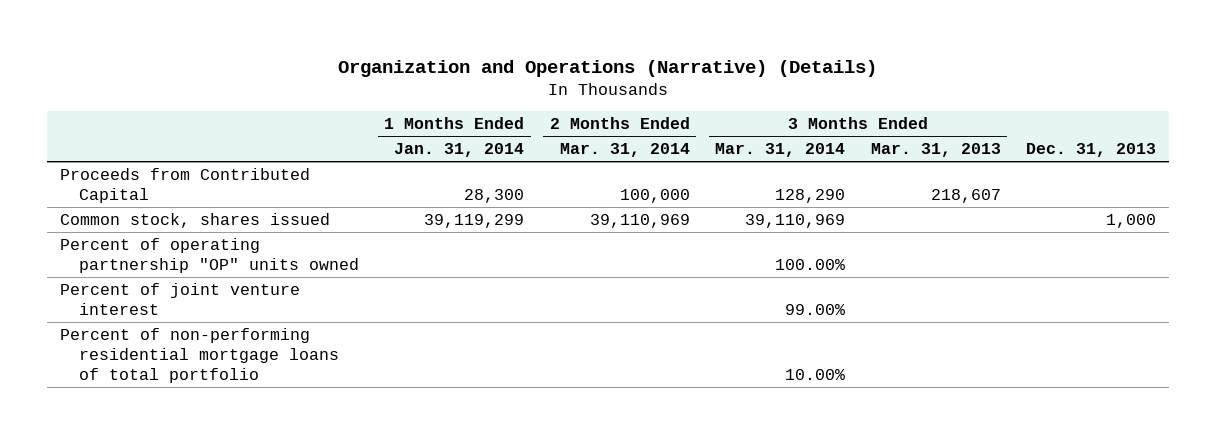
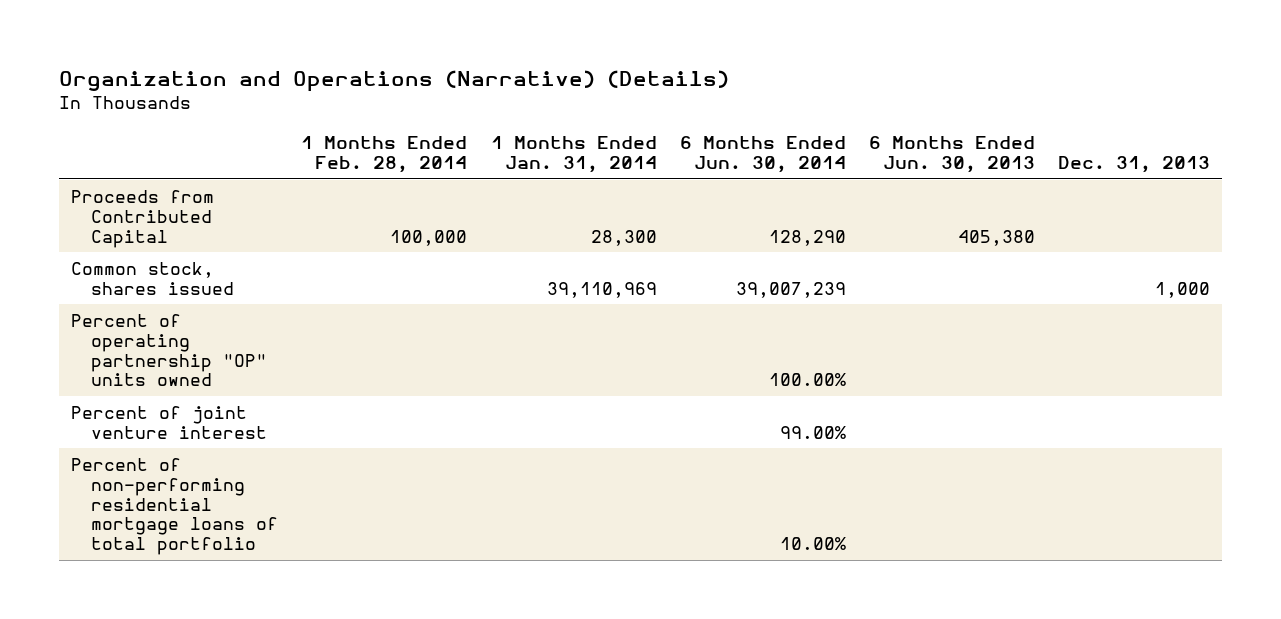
- | 1 Months Ended Jan. 31, 2014 | 2 Months Ended Mar. 31, 2014 | 3 Months Ended Mar. 31, 2014 | 3 Months Ended Mar. 31, 2013 | Dec. 31, 2013
+ | 1 Months Ended Feb. 28, 2014 | 1 Months Ended Jan. 31, 2014 | 6 Months Ended Jun. 30, 2014 | 6 Months Ended Jun. 30, 2013 | Dec. 31, 2013
- Common stock, shares issued | 39,119,299 | 39,110,969 | 39,110,969 | | 1,000
+ Common stock, shares issued | | 39,110,969 | 39,007,239 | | 1,000

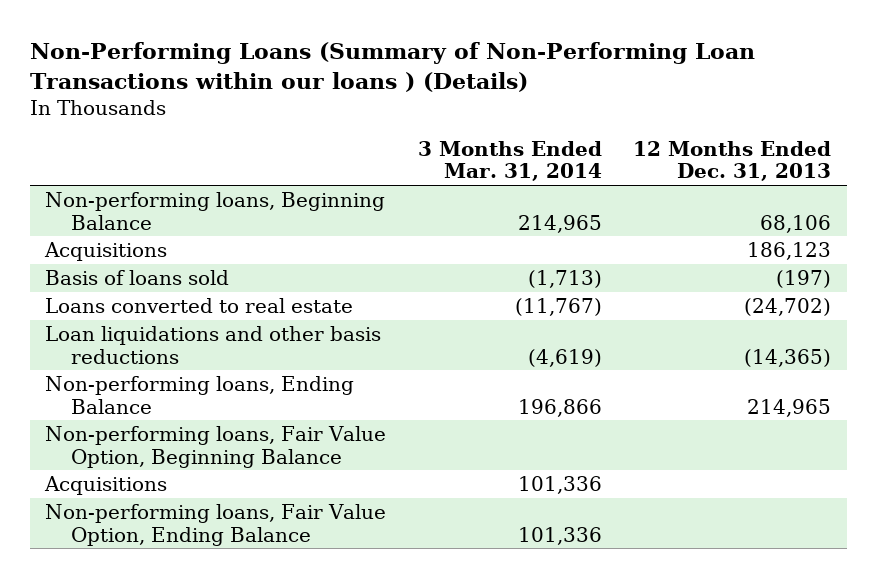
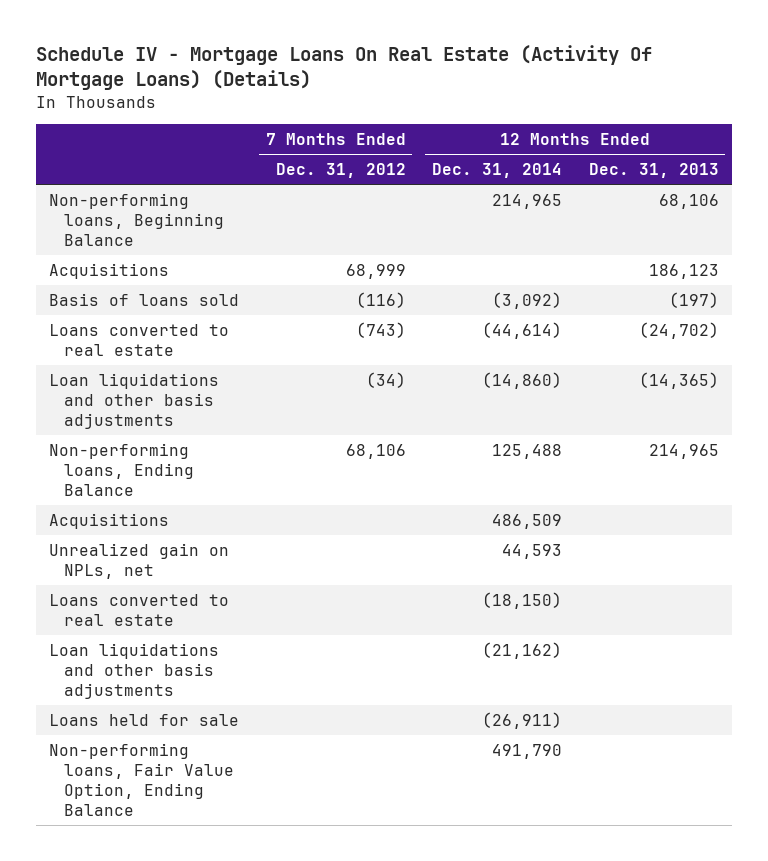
- Non-Performing Loans (Summary of Non-Performing Loan Transactions within our loans ) (Details)
+ Schedule IV - Mortgage Loans On Real Estate (Activity Of Mortgage Loans) (Details)
- | 3 Months Ended Mar. 31, 2014 | 12 Months Ended Dec. 31, 2013
+ | 7 Months Ended Dec. 31, 2012 | 12 Months Ended Dec. 31, 2014 | 12 Months Ended Dec. 31, 2013
- Loan liquidations and other basis reductions | (4,619) | (14,365)
+ Loan liquidations and other basis adjustments | (34) | (14,860) | (14,365)
- Non-performing loans, Fair Value Option, Beginning Balance
+ Unrealized gain on NPLs, net | | 44,593 |
+ Loans converted to real estate | | (18,150) |
+ Loan liquidations and other basis adjustments | | (21,162) |
+ Loans held for sale | | (26,911) |

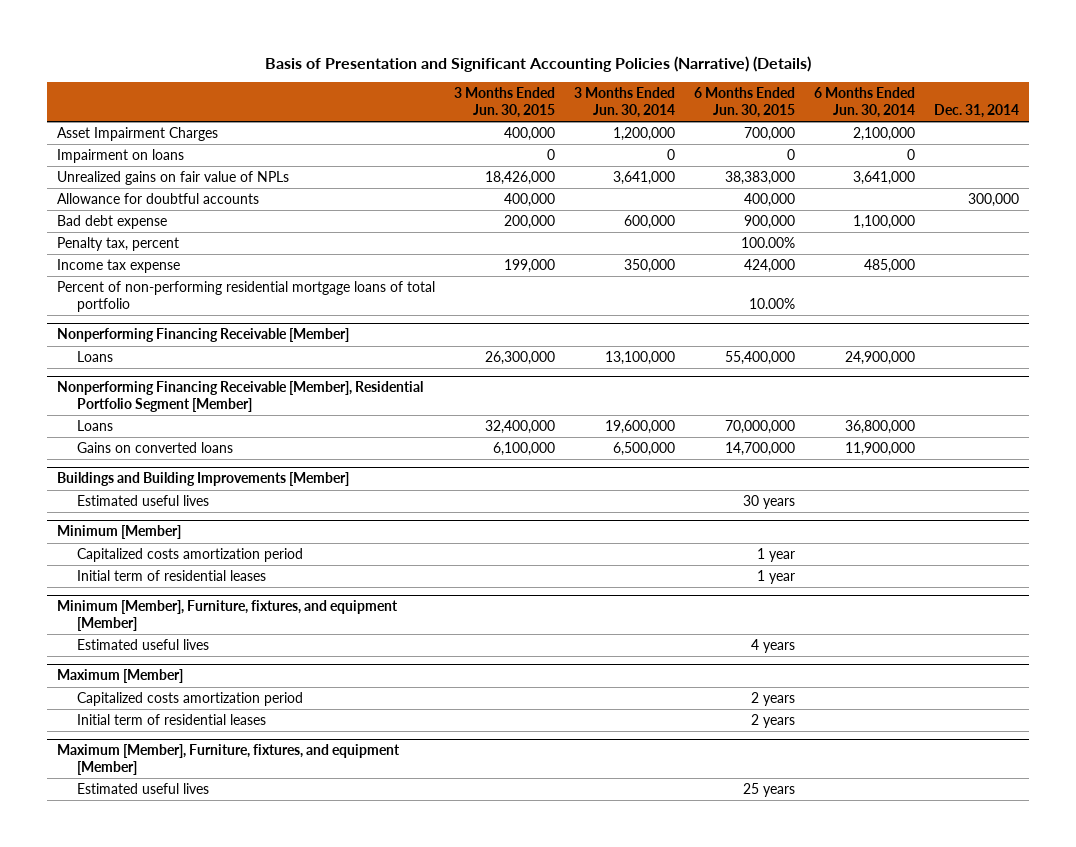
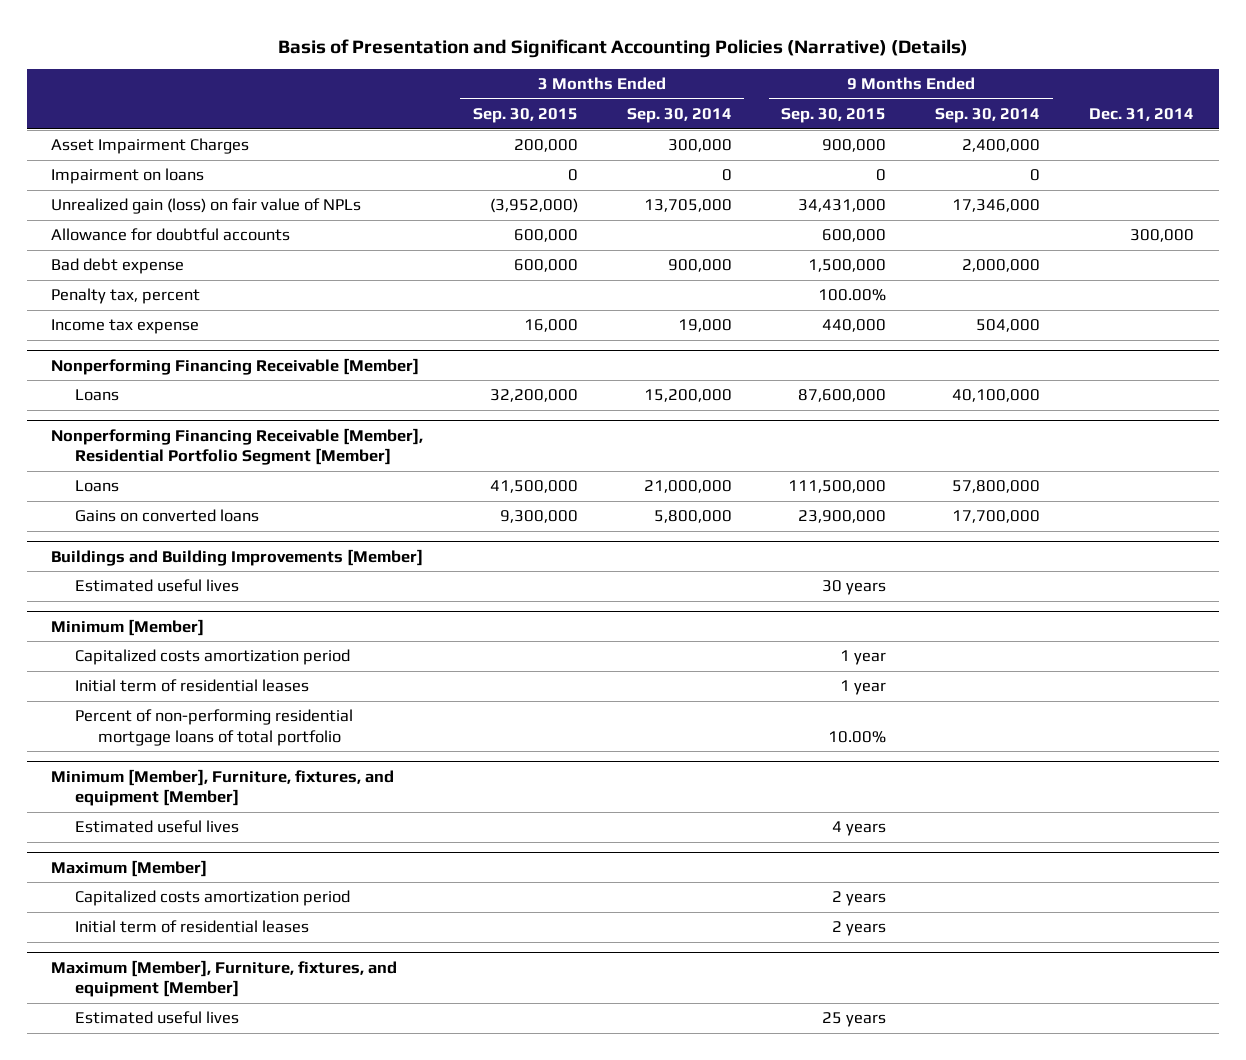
- | 3 Months Ended Jun. 30, 2015 | 3 Months Ended Jun. 30, 2014 | 6 Months Ended Jun. 30, 2015 | 6 Months Ended Jun. 30, 2014 | Dec. 31, 2014
+ | 3 Months Ended Sep. 30, 2015 | 3 Months Ended Sep. 30, 2014 | 9 Months Ended Sep. 30, 2015 | 9 Months Ended Sep. 30, 2014 | Dec. 31, 2014
- Unrealized gains on fair value of NPLs | 18,426,000 | 3,641,000 | 38,383,000 | 3,641,000 |
+ Unrealized gain (loss) on fair value of NPLs | (3,952,000) | 13,705,000 | 34,431,000 | 17,346,000 |
- Percent of non-performing residential mortgage loans of total portfolio | | | 10.00% | |
@ Minimum [Member]
+ Percent of non-performing residential mortgage loans of total portfolio | | | 10.00% | |

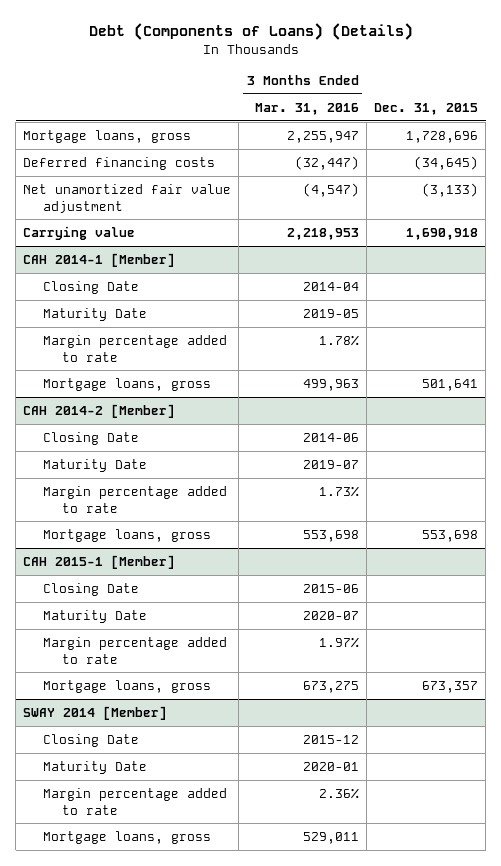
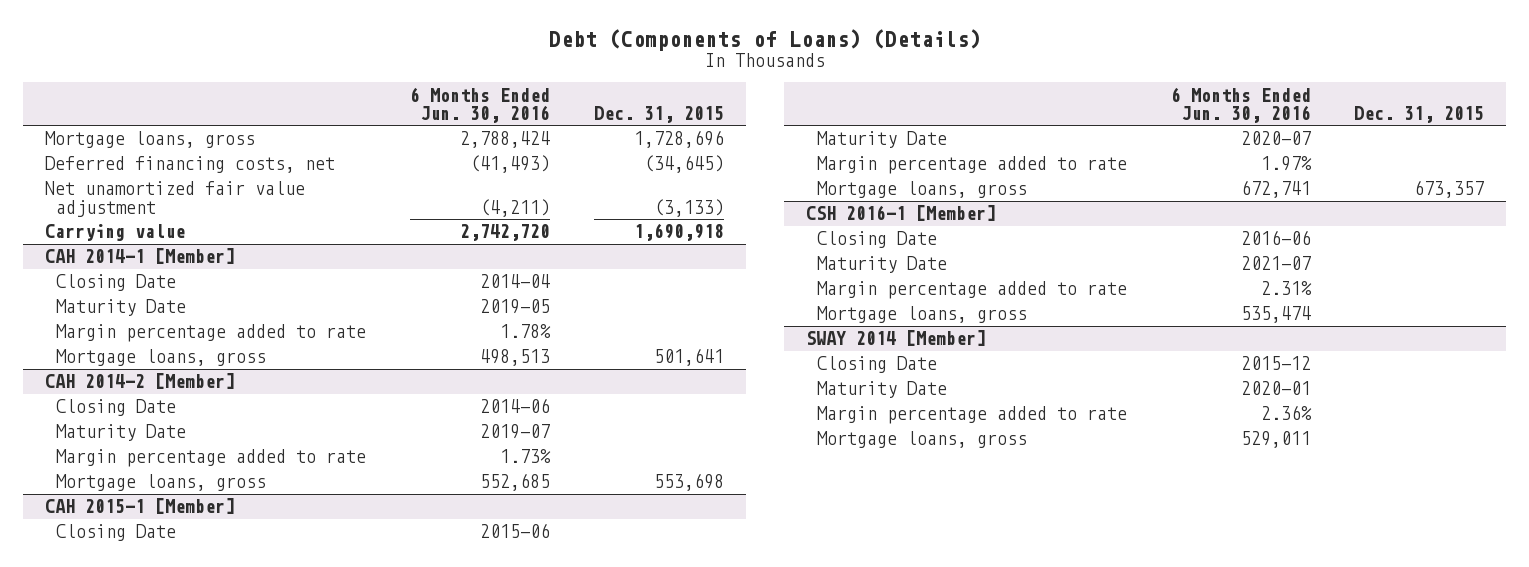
- | 3 Months Ended Mar. 31, 2016 | Dec. 31, 2015
+ | 6 Months Ended Jun. 30, 2016 | Dec. 31, 2015
- Deferred financing costs | (32,447) | (34,645)
+ Deferred financing costs, net | (41,493) | (34,645)
+ CSH 2016-1 [Member]
+ Closing Date | 2016-06 |
+ Maturity Date | 2021-07 |
+ Margin percentage added to rate | 2.31% |
+ Mortgage loans, gross | 535,474 |

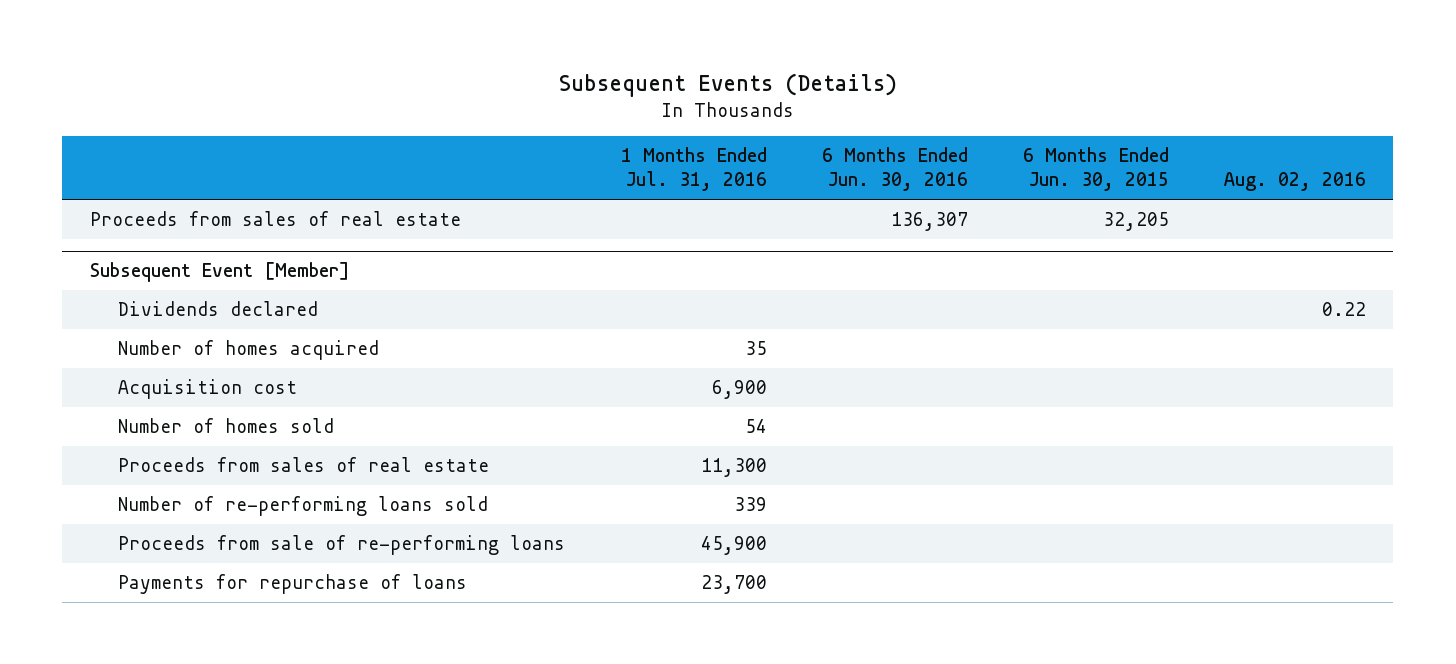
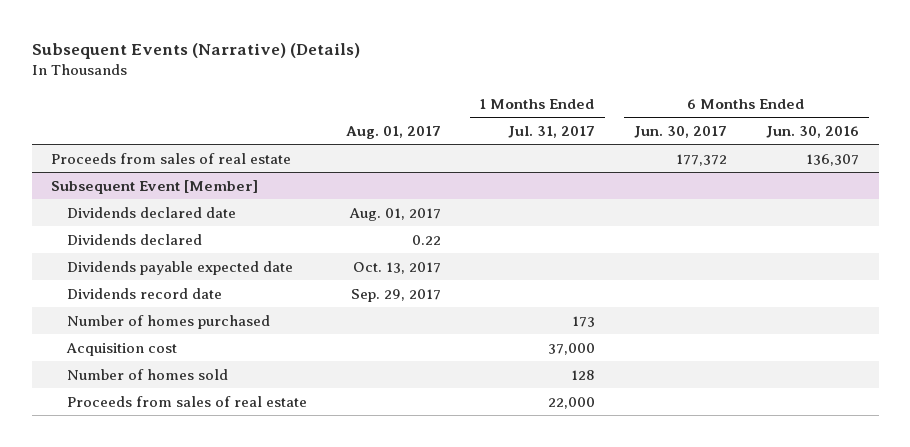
- Subsequent Events (Details)
+ Subsequent Events (Narrative) (Details)
- | 1 Months Ended Jul. 31, 2016 | 6 Months Ended Jun. 30, 2016 | 6 Months Ended Jun. 30, 2015 | Aug. 02, 2016
+ | Aug. 01, 2017 | 1 Months Ended Jul. 31, 2017 | 6 Months Ended Jun. 30, 2017 | 6 Months Ended Jun. 30, 2016
@ Subsequent Event [Member]
+ Dividends declared date | Aug. 01, 2017 | | |
- Number of homes acquired | 35 | | |
+ Dividends payable expected date | Oct. 13, 2017 | | |
+ Dividends record date | Sep. 29, 2017 | | |
+ Number of homes purchased | | 173 | |
- Number of re-performing loans sold | 339 | | |
- Proceeds from sale of re-performing loans | 45,900 | | |
- Payments for repurchase of loans | 23,700 | | |

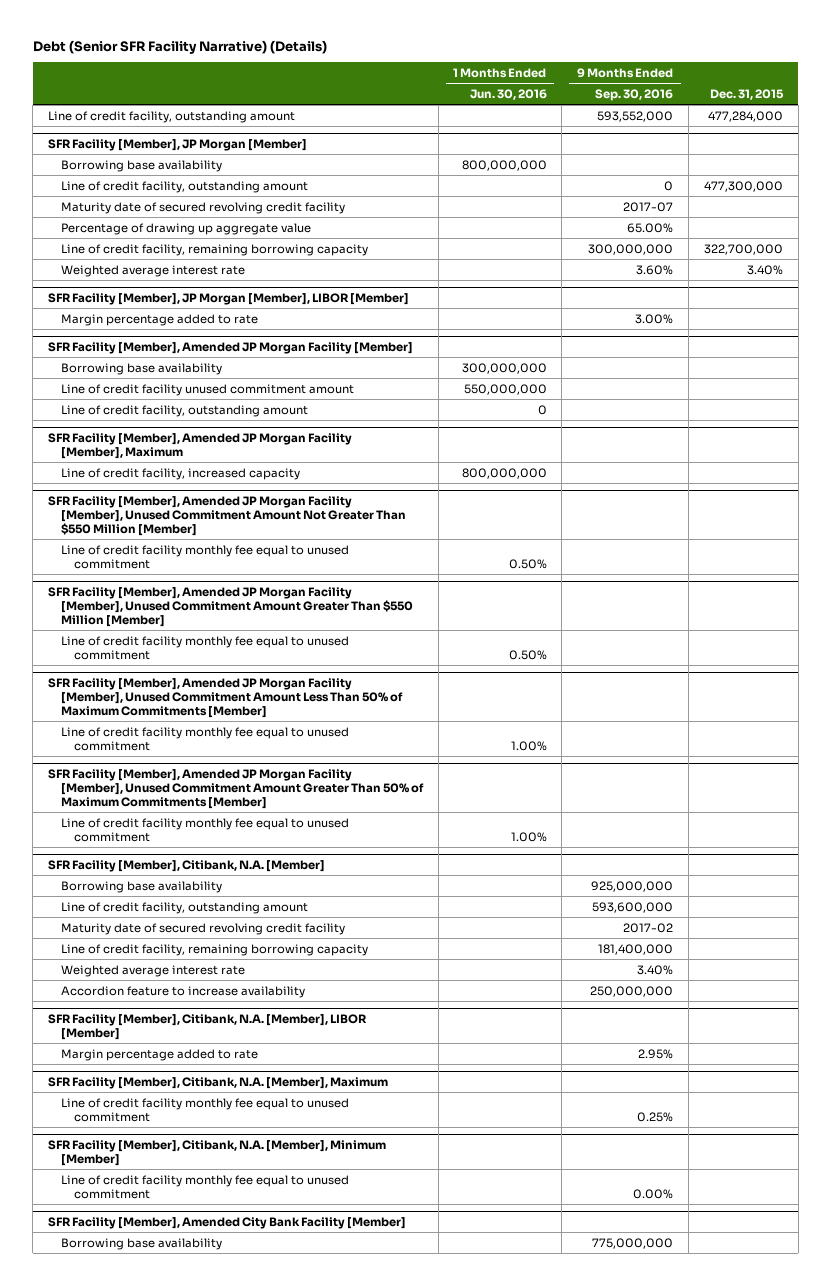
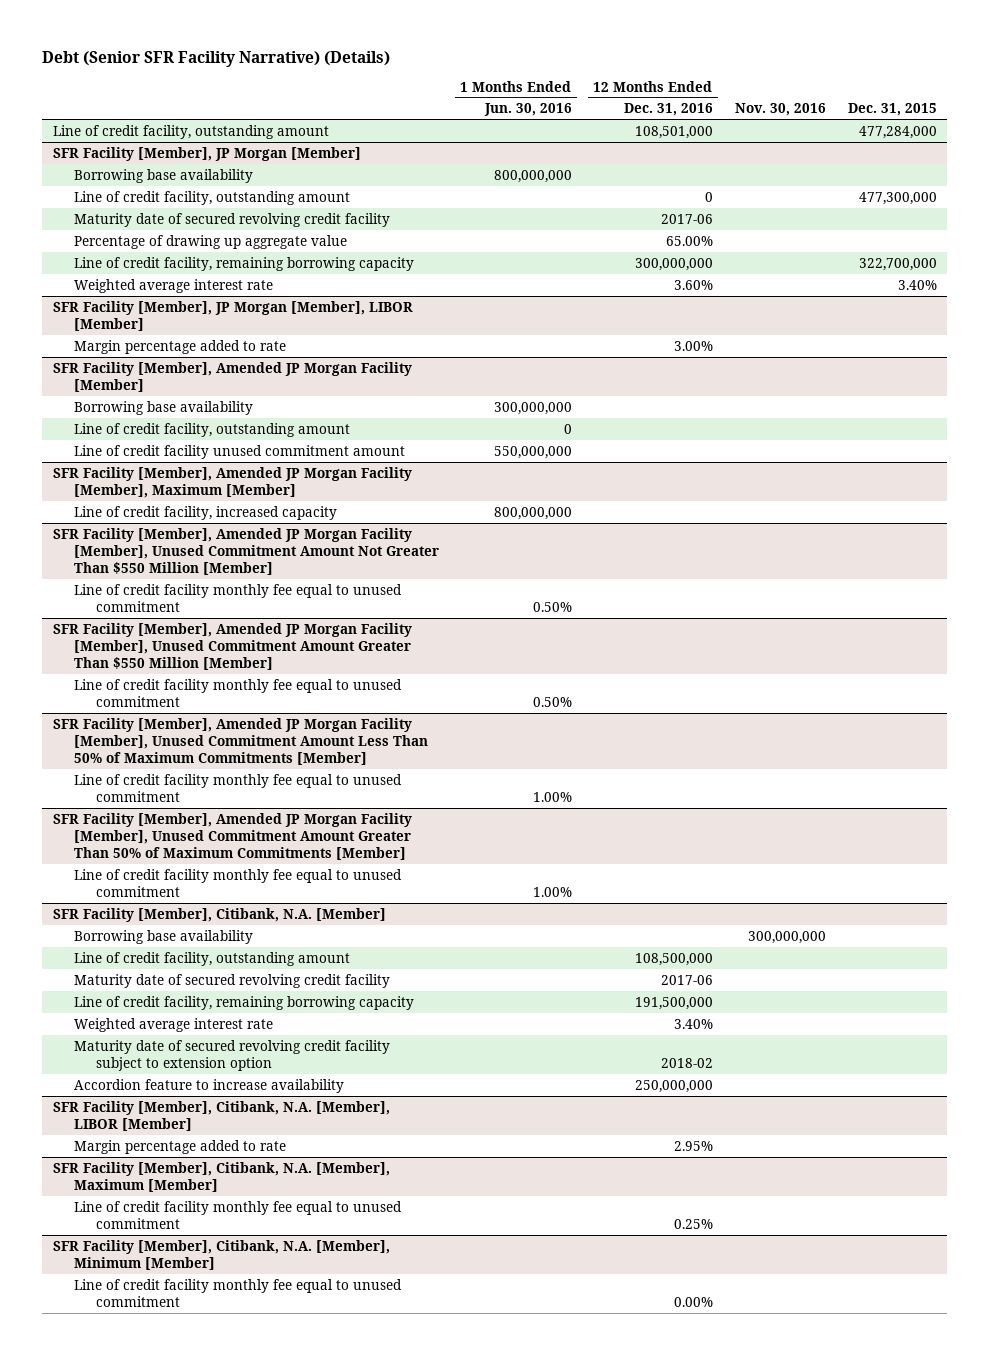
- | 1 Months Ended Jun. 30, 2016 | 9 Months Ended Sep. 30, 2016 | Dec. 31, 2015
+ | 1 Months Ended Jun. 30, 2016 | 12 Months Ended Dec. 31, 2016 | Nov. 30, 2016 | Dec. 31, 2015
- SFR Facility [Member], Amended JP Morgan Facility [Member], Maximum
@ SFR Facility [Member], Amended JP Morgan Facility [Member]
moved down: Line of credit facility unused commitment amount | 550,000,000 | | |
+ SFR Facility [Member], Amended JP Morgan Facility [Member], Maximum [Member]
@ SFR Facility [Member], Citibank, N.A. [Member]
+ Maturity date of secured revolving credit facility subject to extension option | | 2018-02 | |
- SFR Facility [Member], Citibank, N.A. [Member], Maximum
+ SFR Facility [Member], Citibank, N.A. [Member], Maximum [Member]
- SFR Facility [Member], Amended City Bank Facility [Member]
- Borrowing base availability | | 775,000,000 |

